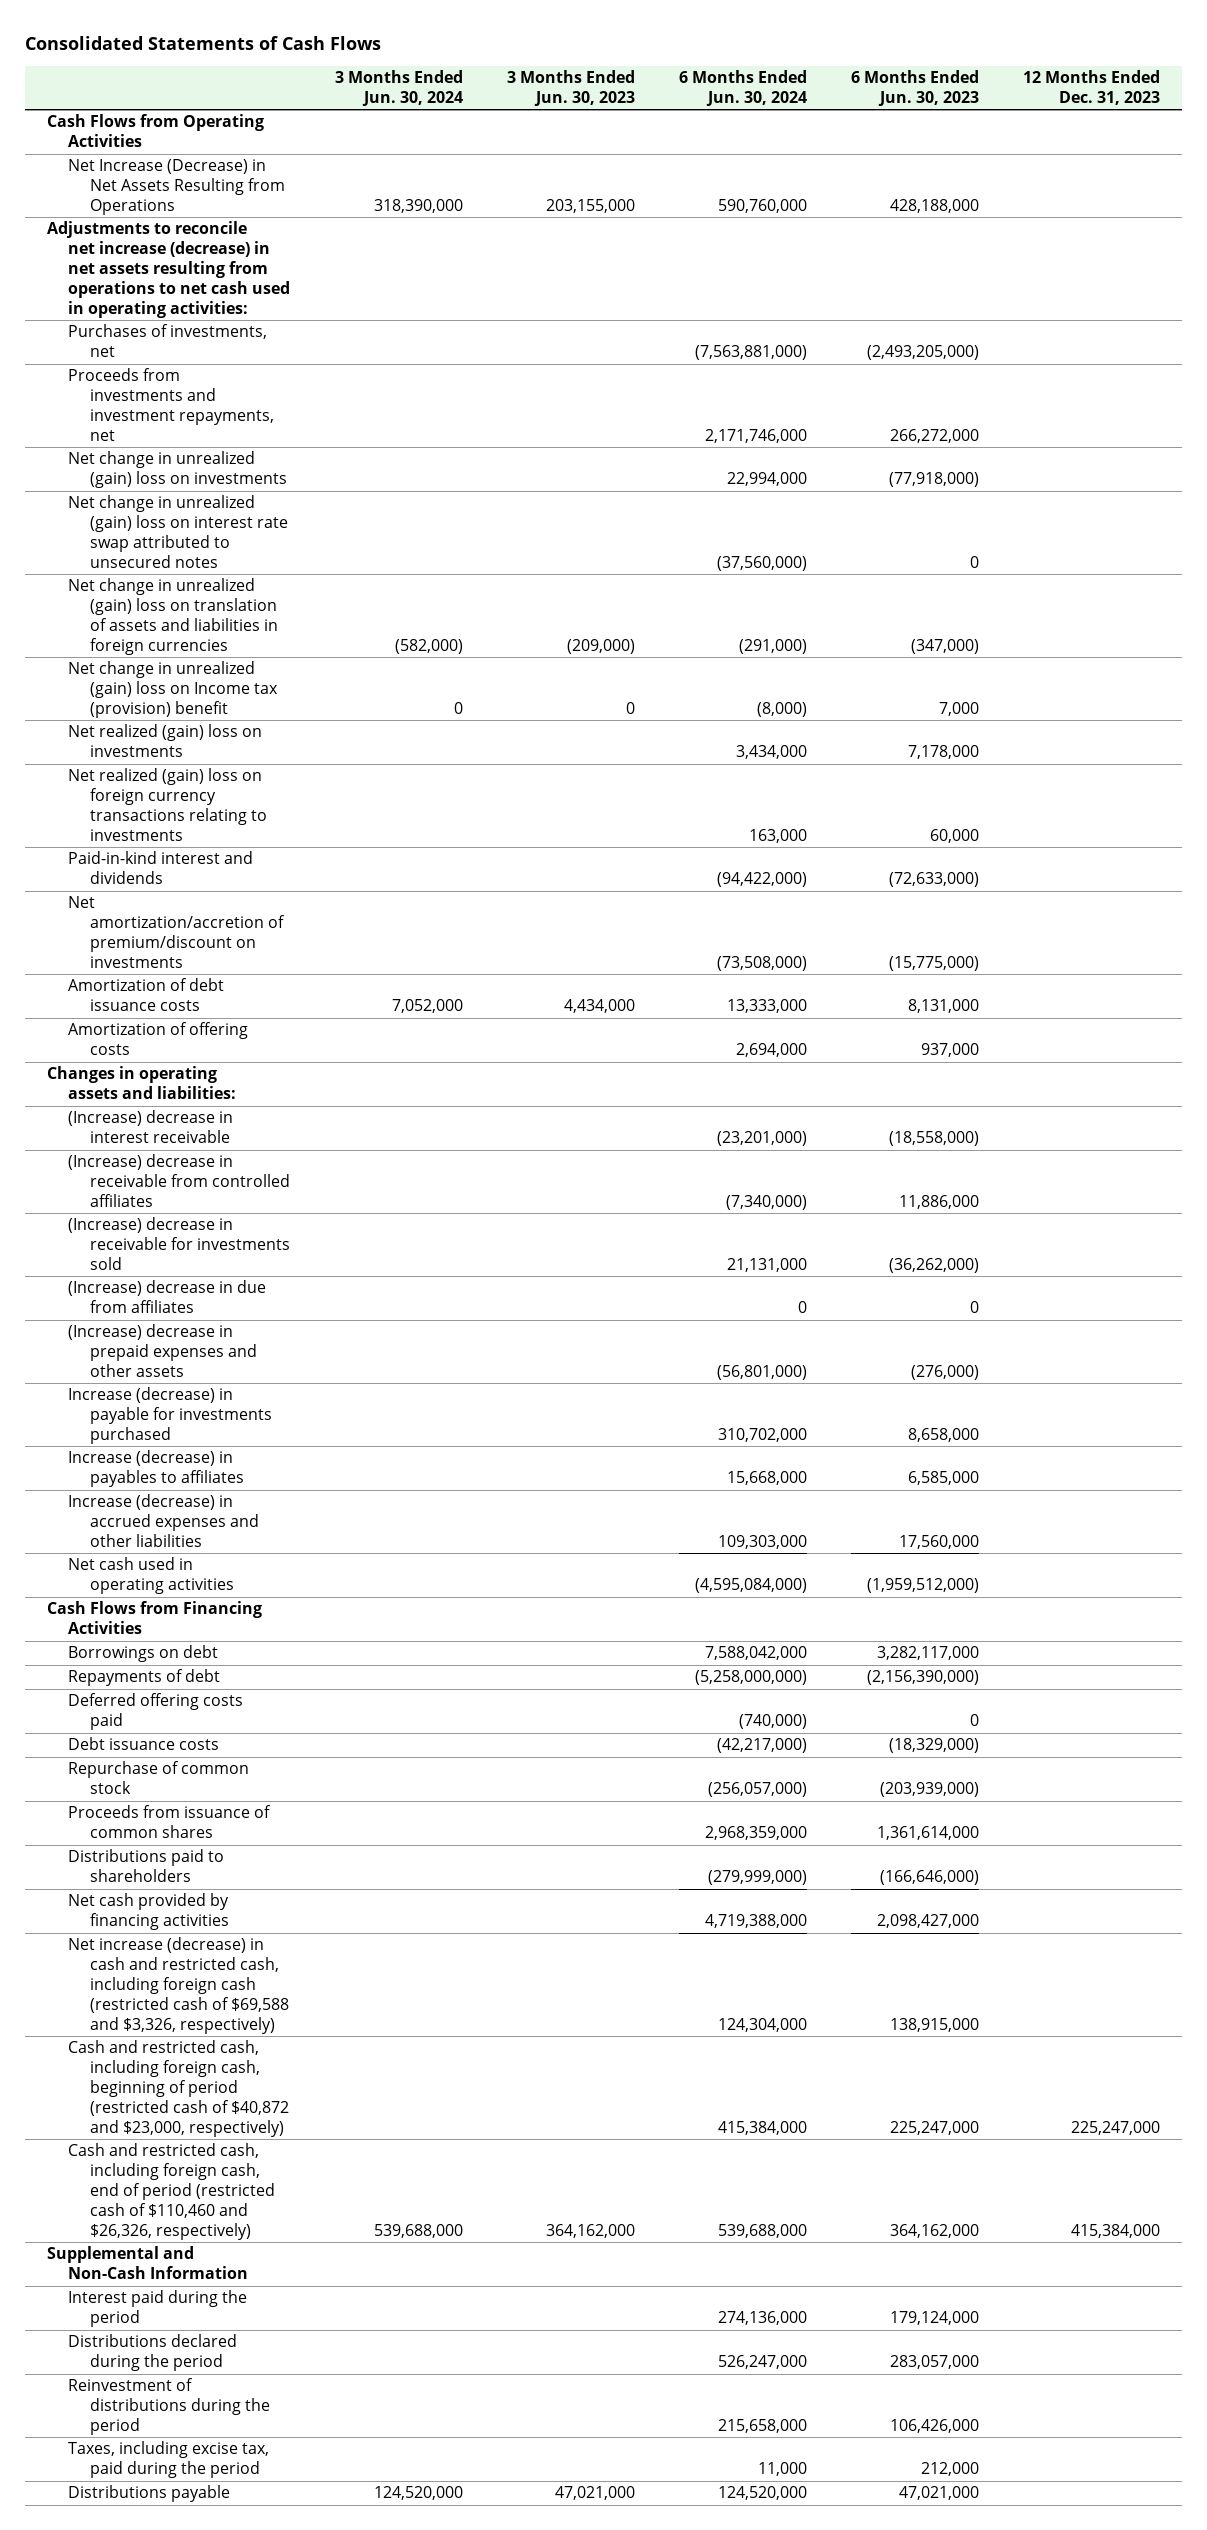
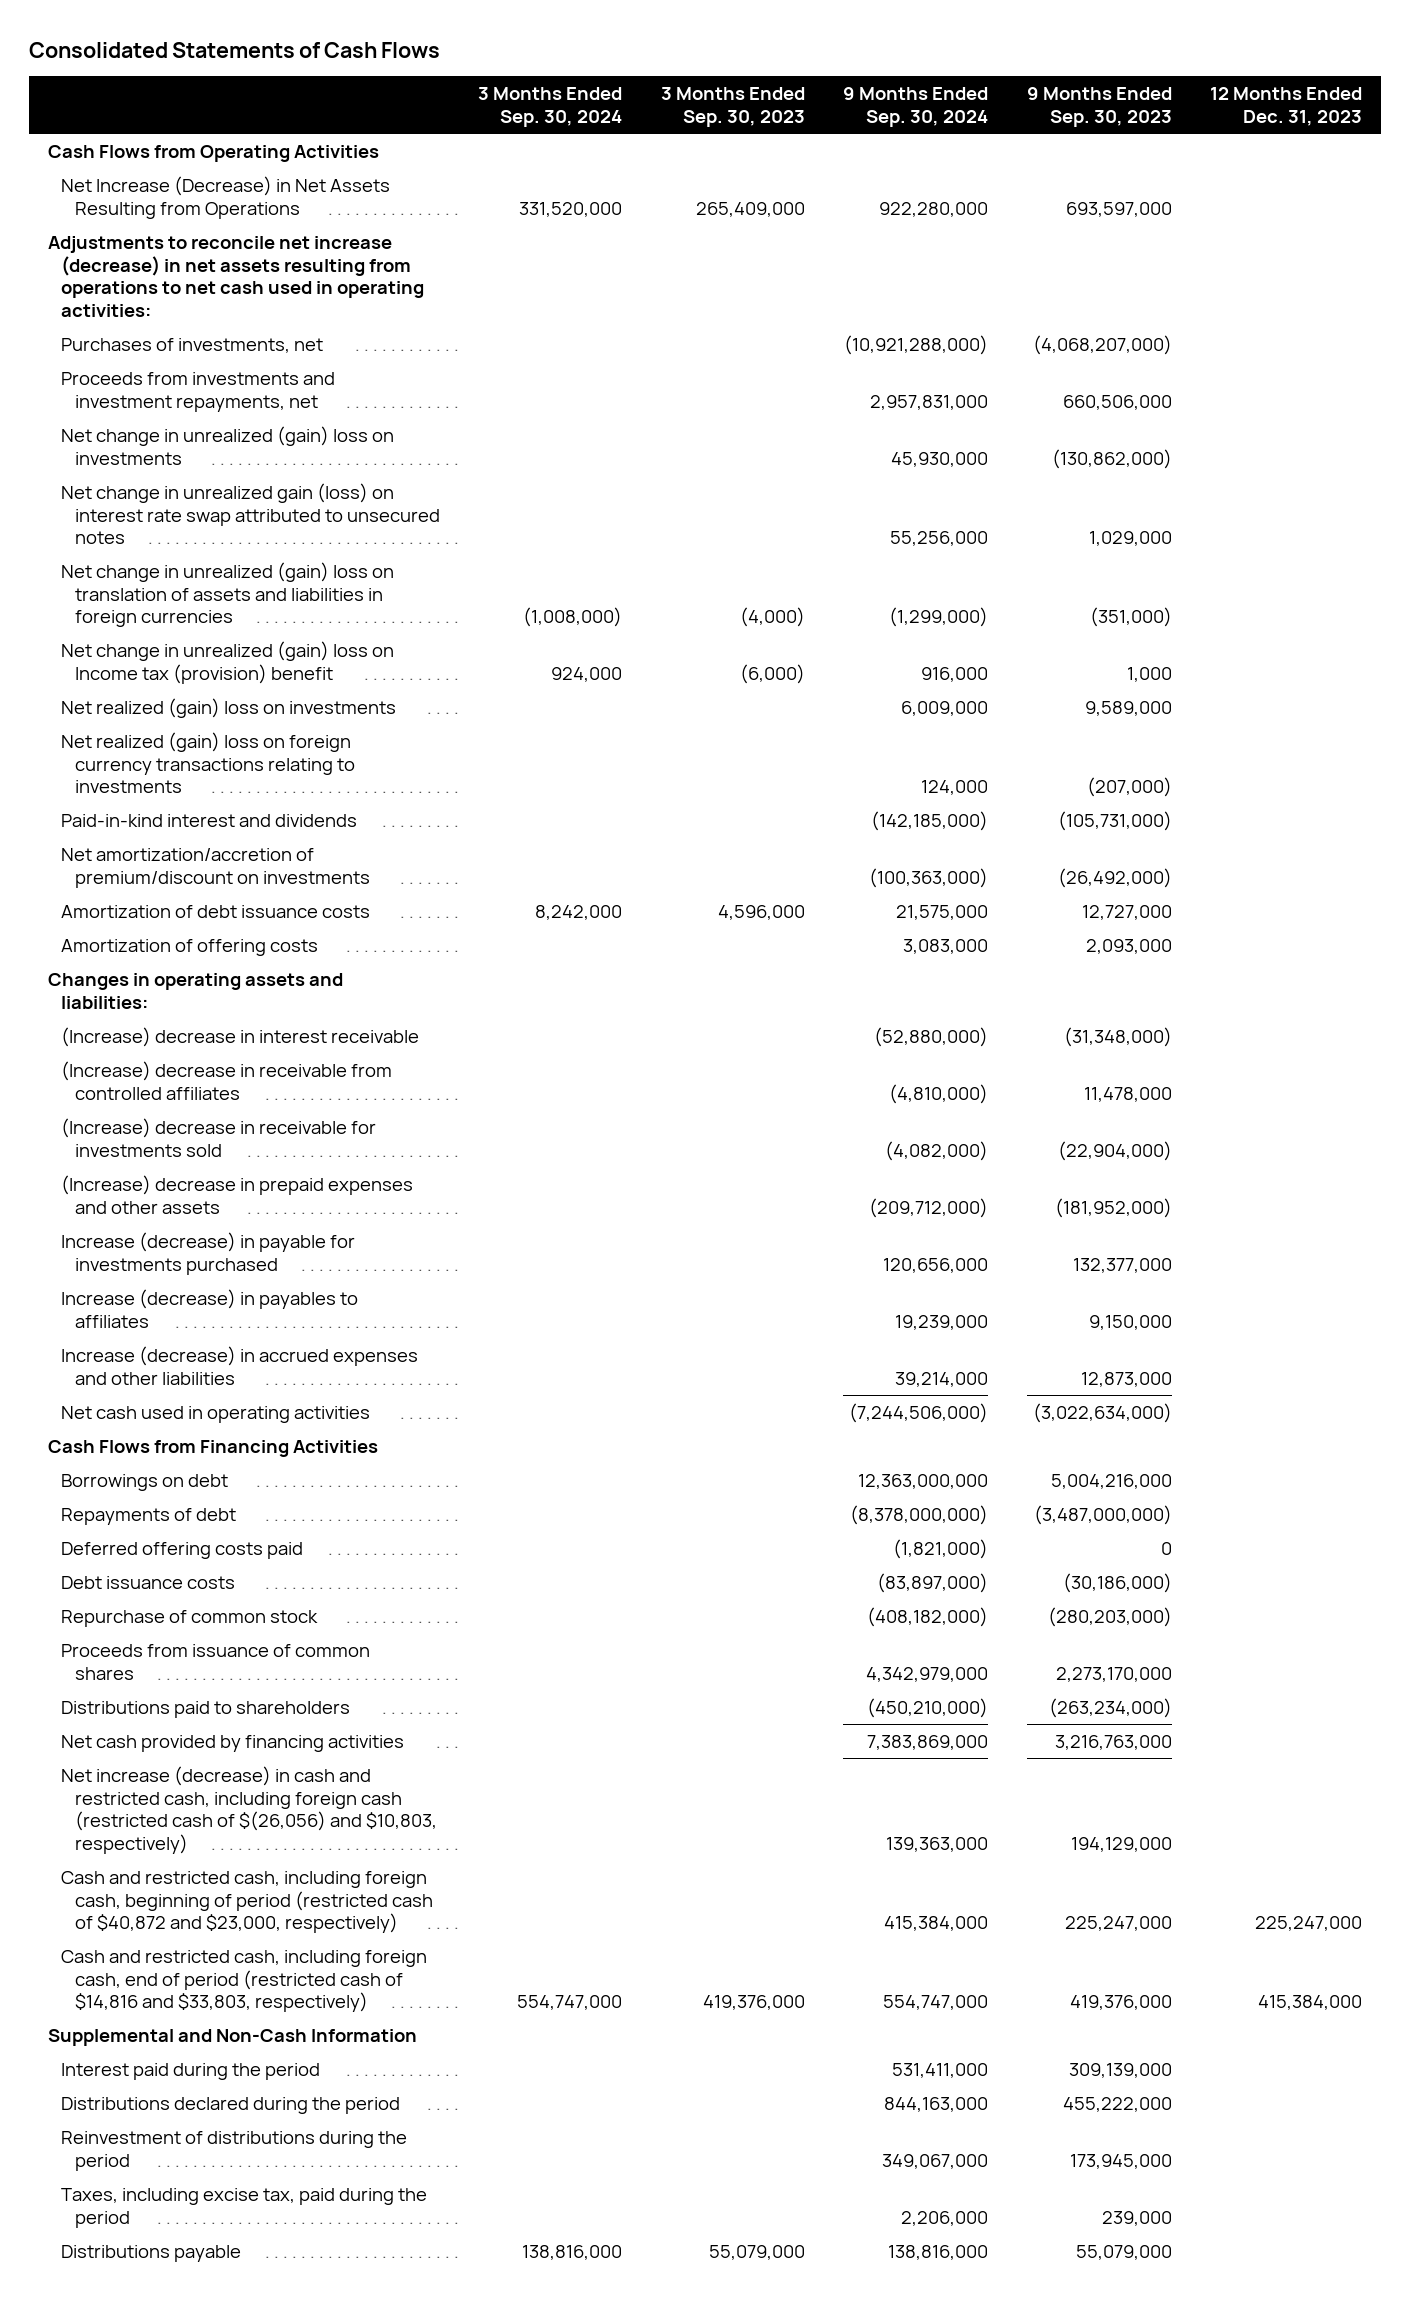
- | 3 Months Ended Jun. 30, 2024 | 3 Months Ended Jun. 30, 2023 | 6 Months Ended Jun. 30, 2024 | 6 Months Ended Jun. 30, 2023 | 12 Months Ended Dec. 31, 2023
+ | 3 Months Ended Sep. 30, 2024 | 3 Months Ended Sep. 30, 2023 | 9 Months Ended Sep. 30, 2024 | 9 Months Ended Sep. 30, 2023 | 12 Months Ended Dec. 31, 2023
- Net change in unrealized (gain) loss on interest rate swap attributed to unsecured notes | | | (37,560,000) | 0 |
+ Net change in unrealized gain (loss) on interest rate swap attributed to unsecured notes | | | 55,256,000 | 1,029,000 |
- (Increase) decrease in due from affiliates | | | 0 | 0 |
- Net increase (decrease) in cash and restricted cash, including foreign cash (restricted cash of $69,588 and $3,326, respectively) | | | 124,304,000 | 138,915,000 |
+ Net increase (decrease) in cash and restricted cash, including foreign cash (restricted cash of $(26,056) and $10,803, respectively) | | | 139,363,000 | 194,129,000 |
- Cash and restricted cash, including foreign cash, end of period (restricted cash of $110,460 and $26,326, respectively) | 539,688,000 | 364,162,000 | 539,688,000 | 364,162,000 | 415,384,000
+ Cash and restricted cash, including foreign cash, end of period (restricted cash of $14,816 and $33,803, respectively) | 554,747,000 | 419,376,000 | 554,747,000 | 419,376,000 | 415,384,000

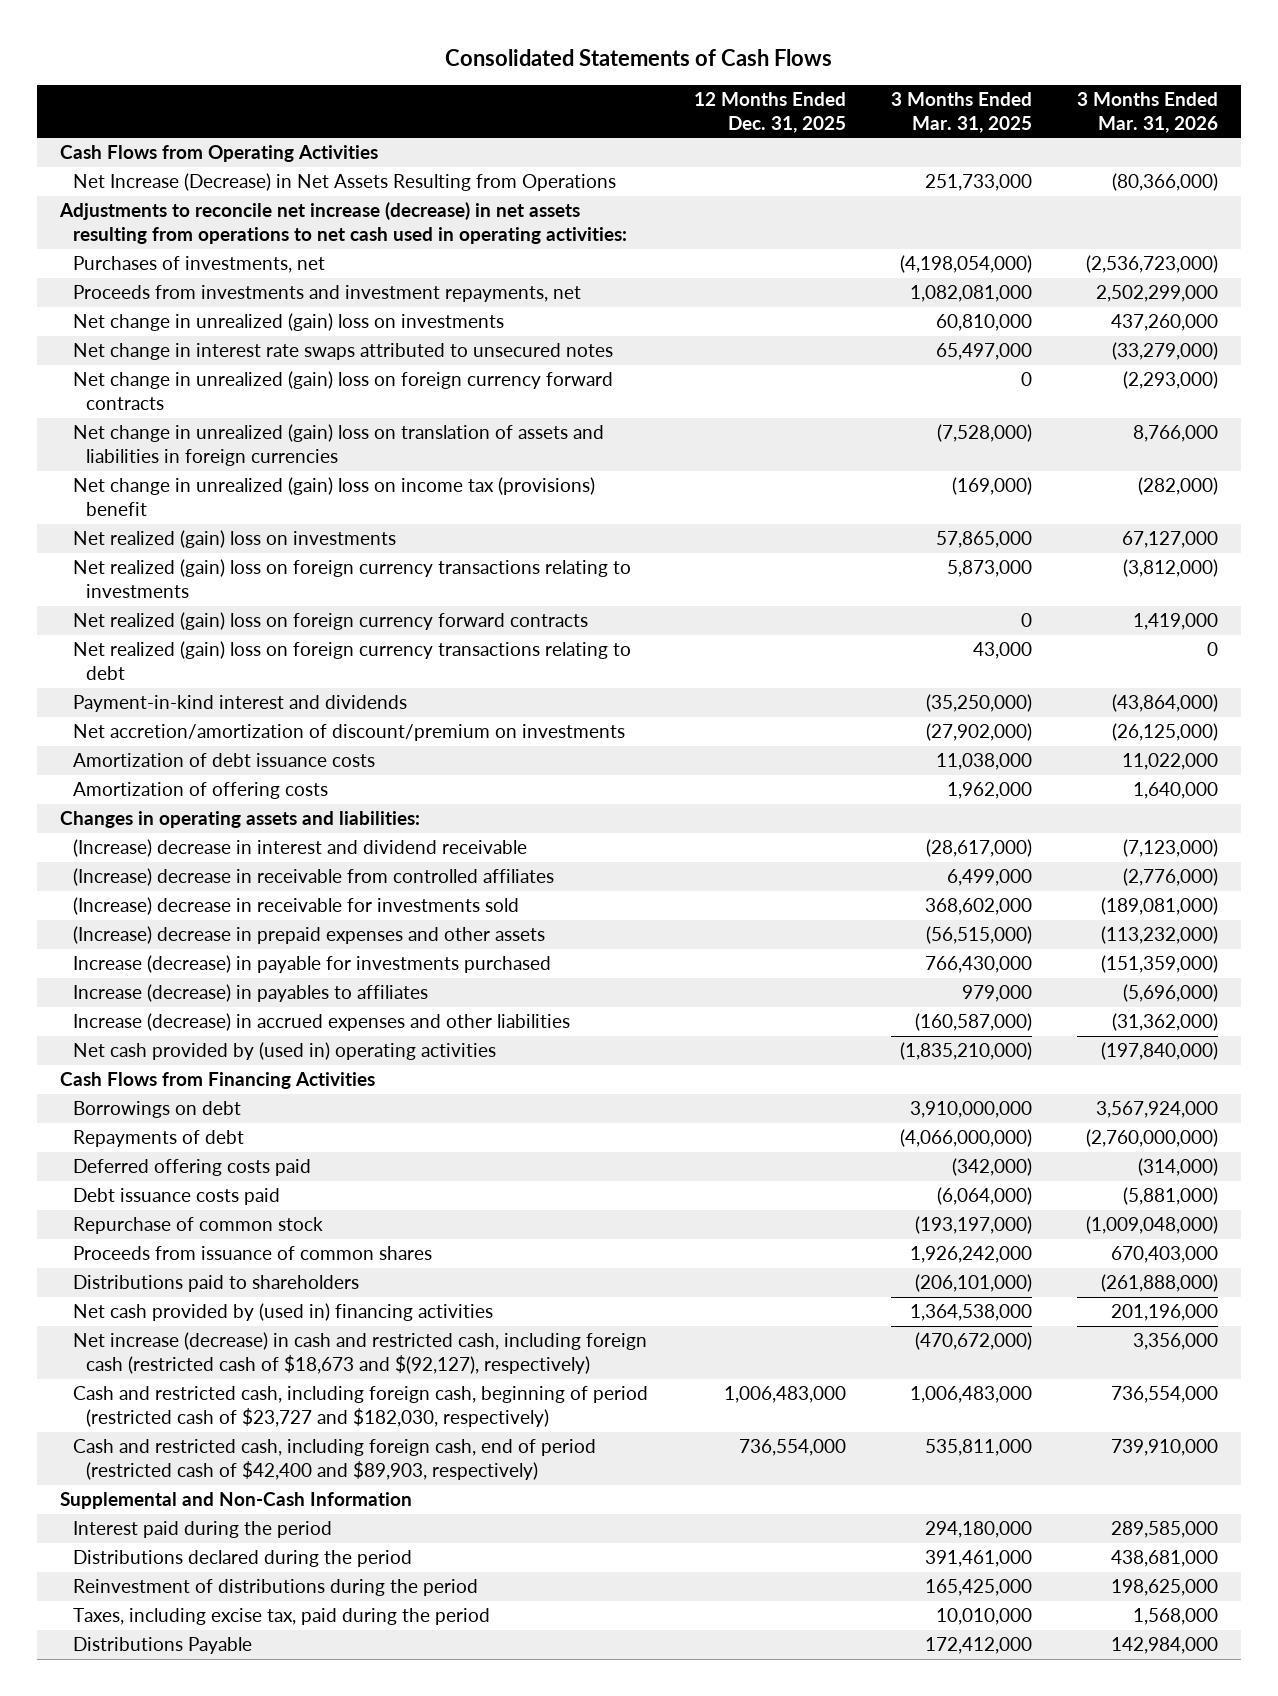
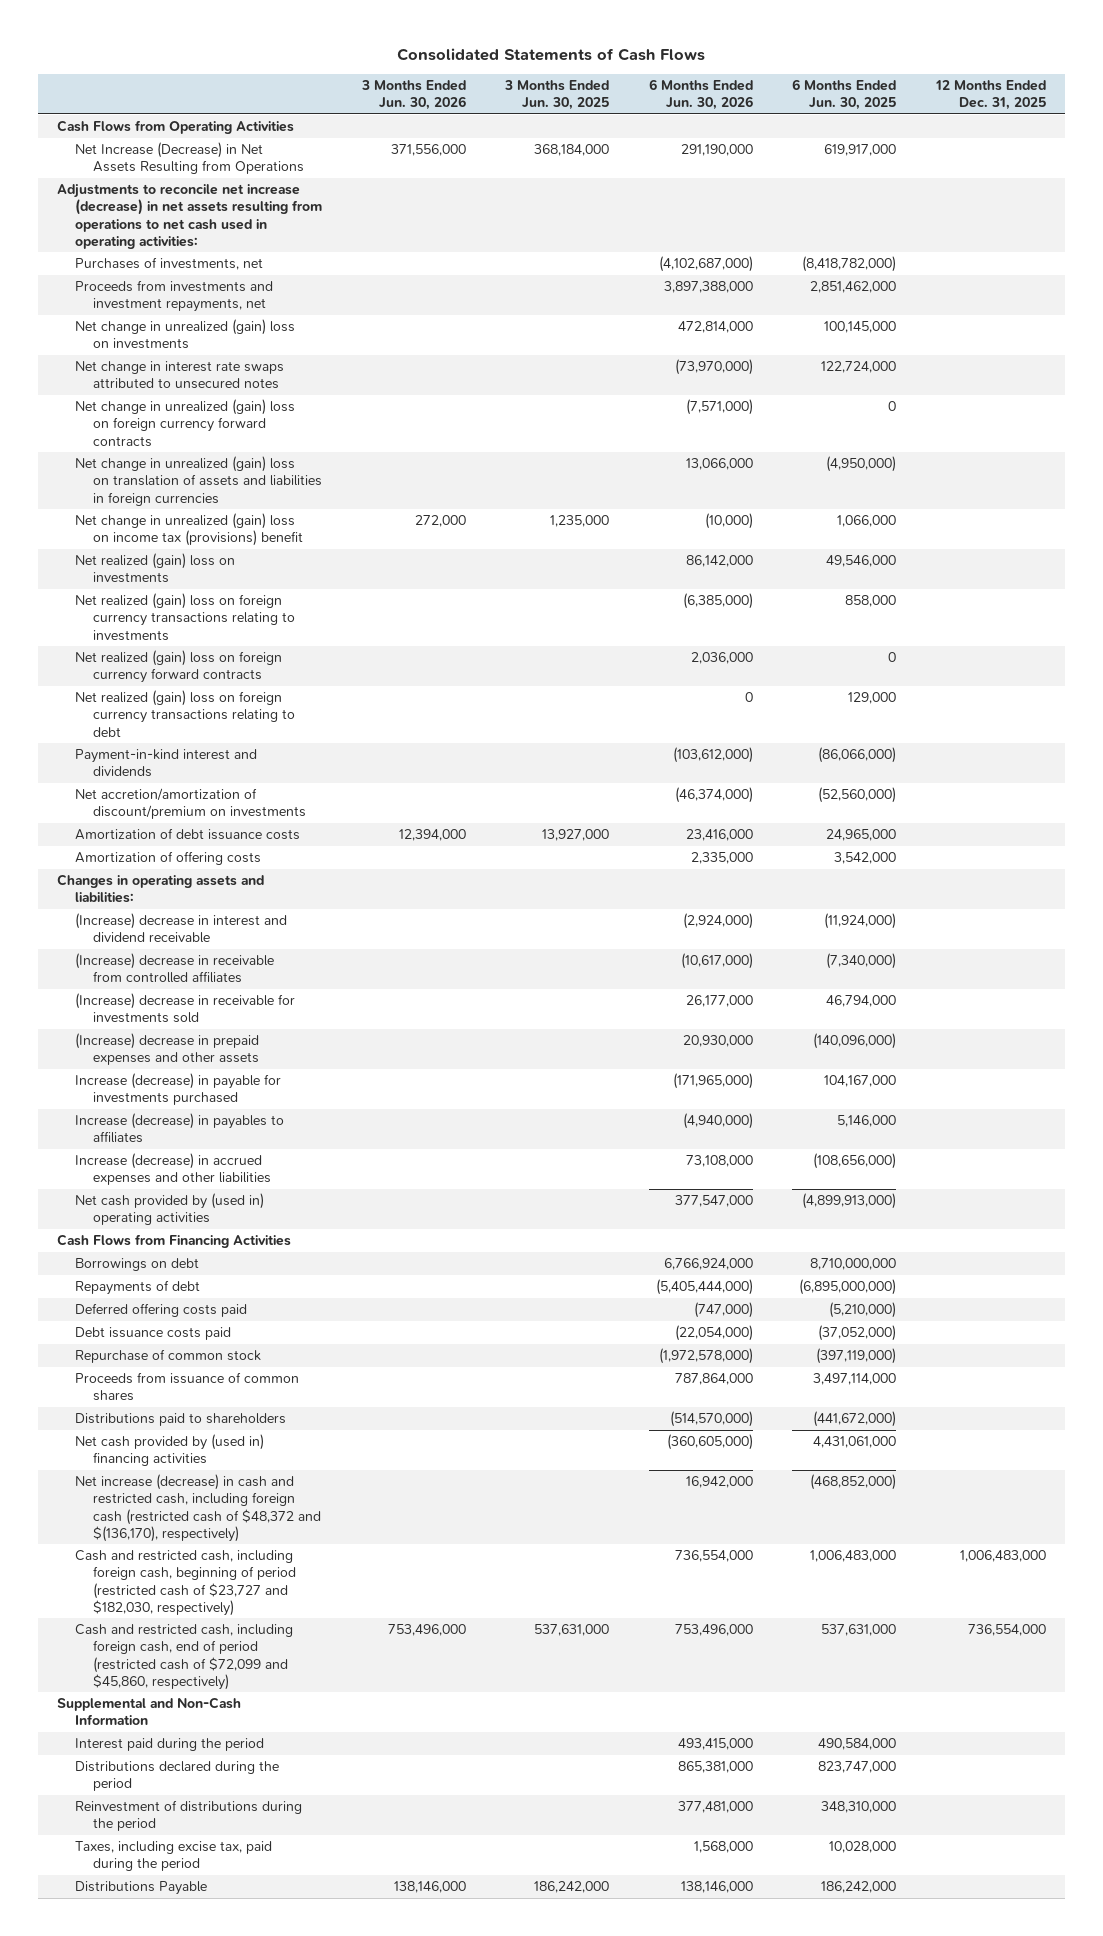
- | 12 Months Ended Dec. 31, 2025 | 3 Months Ended Mar. 31, 2025 | 3 Months Ended Mar. 31, 2026
+ | 3 Months Ended Jun. 30, 2026 | 3 Months Ended Jun. 30, 2025 | 6 Months Ended Jun. 30, 2026 | 6 Months Ended Jun. 30, 2025 | 12 Months Ended Dec. 31, 2025
- Net increase (decrease) in cash and restricted cash, including foreign cash (restricted cash of $18,673 and $(92,127), respectively) | | (470,672,000) | 3,356,000
+ Net increase (decrease) in cash and restricted cash, including foreign cash (restricted cash of $48,372 and $(136,170), respectively) | | | 16,942,000 | (468,852,000) |
- Cash and restricted cash, including foreign cash, end of period (restricted cash of $42,400 and $89,903, respectively) | 736,554,000 | 535,811,000 | 739,910,000
+ Cash and restricted cash, including foreign cash, end of period (restricted cash of $72,099 and $45,860, respectively) | 753,496,000 | 537,631,000 | 753,496,000 | 537,631,000 | 736,554,000

